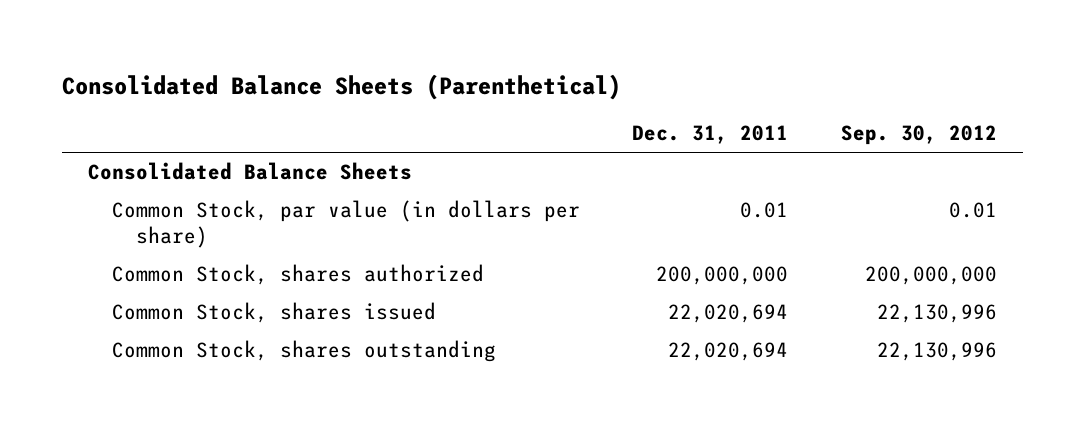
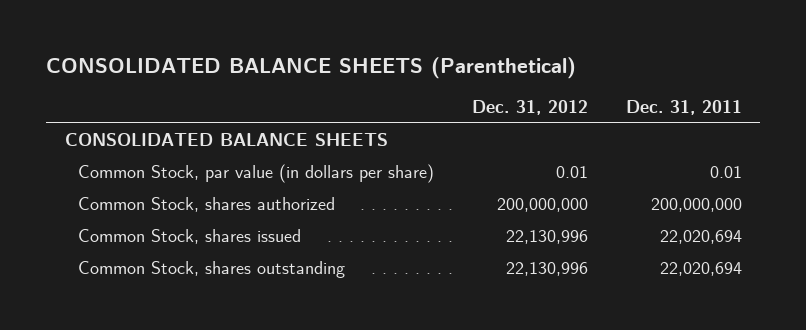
- Consolidated Balance Sheets (Parenthetical)
+ CONSOLIDATED BALANCE SHEETS (Parenthetical)
- | Dec. 31, 2011 | Sep. 30, 2012
+ | Dec. 31, 2012 | Dec. 31, 2011
- Consolidated Balance Sheets
+ CONSOLIDATED BALANCE SHEETS

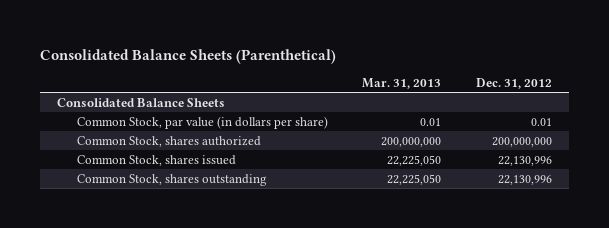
- CONSOLIDATED BALANCE SHEETS (Parenthetical)
+ Consolidated Balance Sheets (Parenthetical)
- | Dec. 31, 2012 | Dec. 31, 2011
+ | Mar. 31, 2013 | Dec. 31, 2012
- CONSOLIDATED BALANCE SHEETS
+ Consolidated Balance Sheets

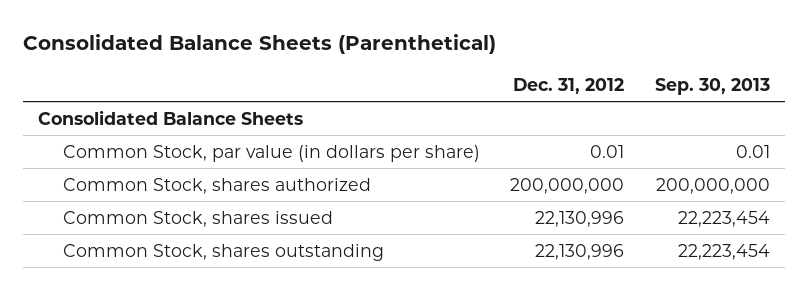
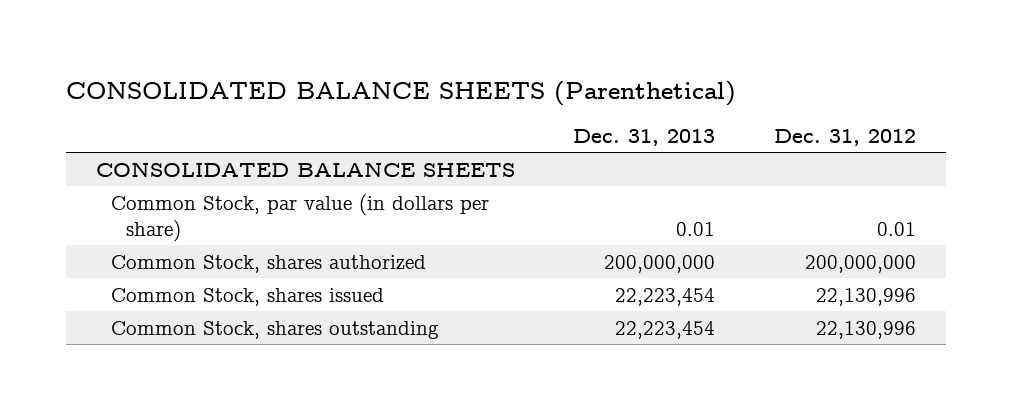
- Consolidated Balance Sheets (Parenthetical)
+ CONSOLIDATED BALANCE SHEETS (Parenthetical)
- | Dec. 31, 2012 | Sep. 30, 2013
+ | Dec. 31, 2013 | Dec. 31, 2012
- Consolidated Balance Sheets
+ CONSOLIDATED BALANCE SHEETS

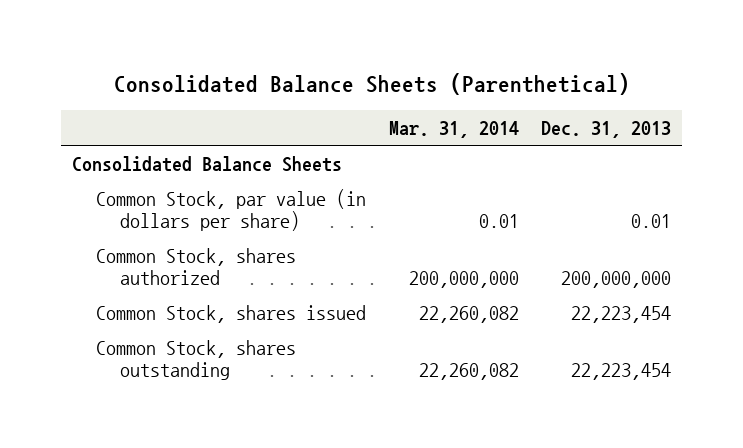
- CONSOLIDATED BALANCE SHEETS (Parenthetical)
+ Consolidated Balance Sheets (Parenthetical)
- | Dec. 31, 2013 | Dec. 31, 2012
+ | Mar. 31, 2014 | Dec. 31, 2013
- CONSOLIDATED BALANCE SHEETS
+ Consolidated Balance Sheets

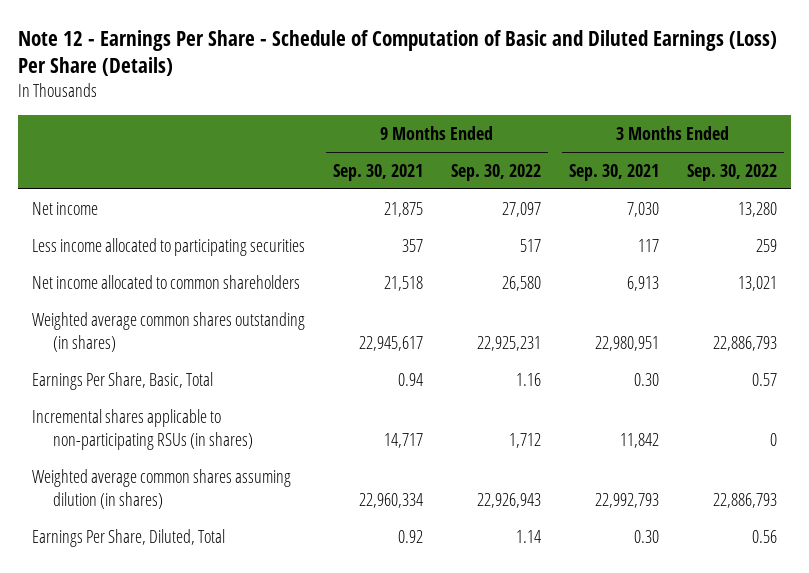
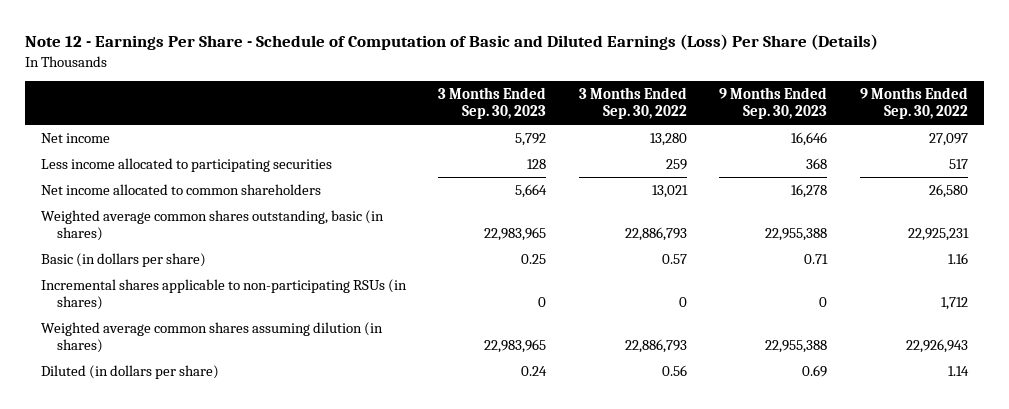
- | 9 Months Ended Sep. 30, 2021 | 9 Months Ended Sep. 30, 2022 | 3 Months Ended Sep. 30, 2021 | 3 Months Ended Sep. 30, 2022
+ | 3 Months Ended Sep. 30, 2023 | 3 Months Ended Sep. 30, 2022 | 9 Months Ended Sep. 30, 2023 | 9 Months Ended Sep. 30, 2022
- Weighted average common shares outstanding (in shares) | 22,945,617 | 22,925,231 | 22,980,951 | 22,886,793
- Earnings Per Share, Basic, Total | 0.94 | 1.16 | 0.30 | 0.57
+ Weighted average common shares outstanding, basic (in shares) | 22,983,965 | 22,886,793 | 22,955,388 | 22,925,231
+ Basic (in dollars per share) | 0.25 | 0.57 | 0.71 | 1.16
- Earnings Per Share, Diluted, Total | 0.92 | 1.14 | 0.30 | 0.56
+ Diluted (in dollars per share) | 0.24 | 0.56 | 0.69 | 1.14

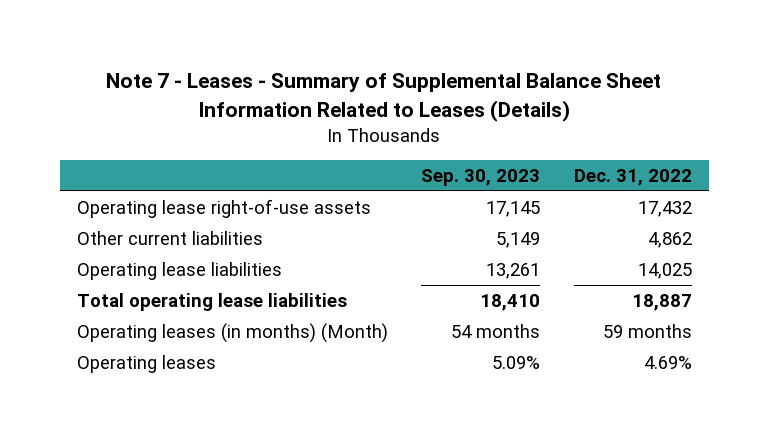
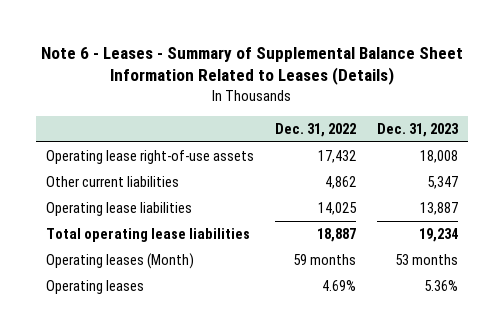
- Note 7 - Leases - Summary of Supplemental Balance Sheet Information Related to Leases (Details)
+ Note 6 - Leases - Summary of Supplemental Balance Sheet Information Related to Leases (Details)
- | Sep. 30, 2023 | Dec. 31, 2022
+ | Dec. 31, 2022 | Dec. 31, 2023
- Operating leases (in months) (Month) | 54 months | 59 months
+ Operating leases (Month) | 59 months | 53 months

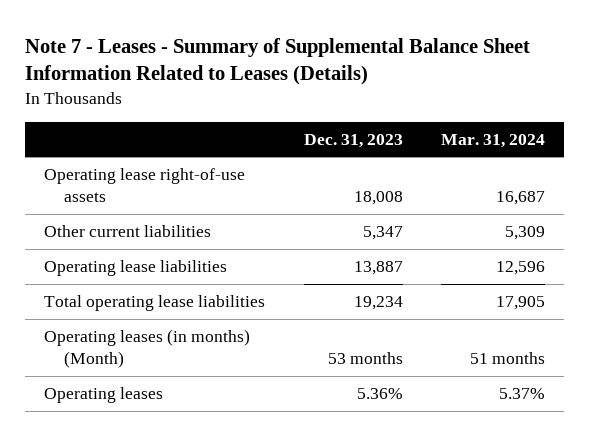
- Note 6 - Leases - Summary of Supplemental Balance Sheet Information Related to Leases (Details)
+ Note 7 - Leases - Summary of Supplemental Balance Sheet Information Related to Leases (Details)
- | Dec. 31, 2022 | Dec. 31, 2023
+ | Dec. 31, 2023 | Mar. 31, 2024
- Operating leases (Month) | 59 months | 53 months
+ Operating leases (in months) (Month) | 53 months | 51 months

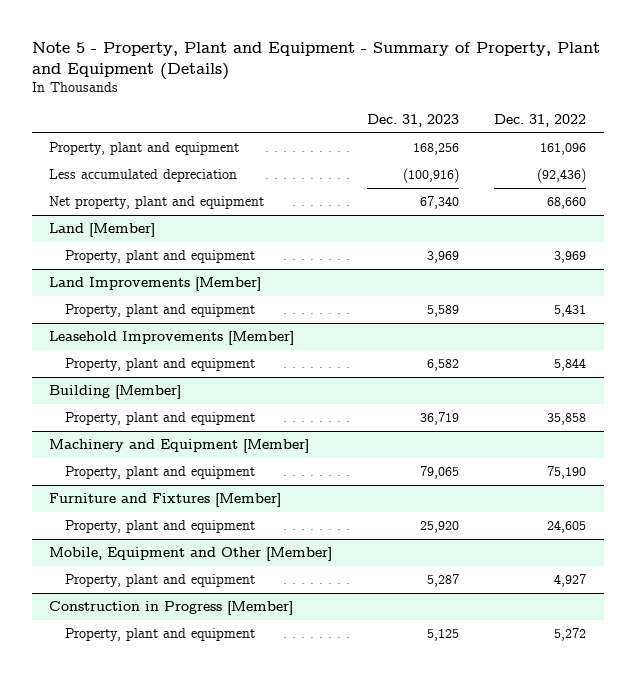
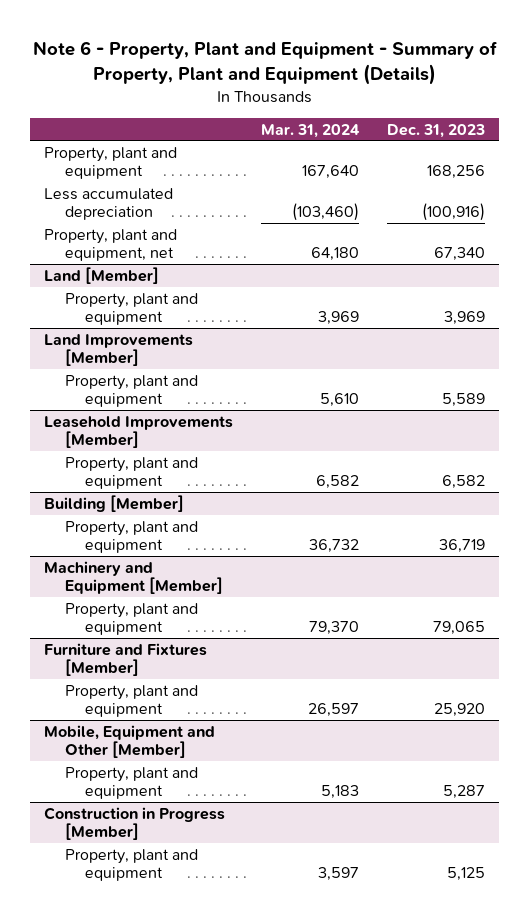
- Note 5 - Property, Plant and Equipment - Summary of Property, Plant and Equipment (Details)
+ Note 6 - Property, Plant and Equipment - Summary of Property, Plant and Equipment (Details)
- | Dec. 31, 2023 | Dec. 31, 2022
+ | Mar. 31, 2024 | Dec. 31, 2023
- Net property, plant and equipment | 67,340 | 68,660
+ Property, plant and equipment, net | 64,180 | 67,340

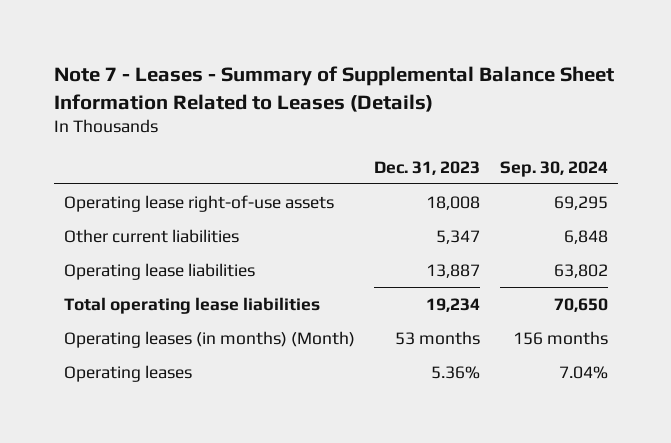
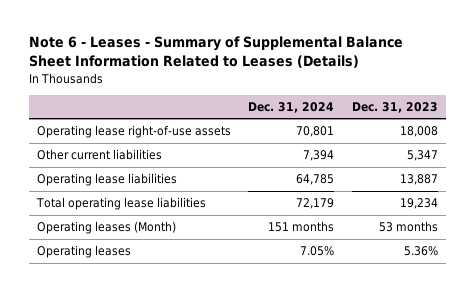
- Note 7 - Leases - Summary of Supplemental Balance Sheet Information Related to Leases (Details)
+ Note 6 - Leases - Summary of Supplemental Balance Sheet Information Related to Leases (Details)
- | Dec. 31, 2023 | Sep. 30, 2024
+ | Dec. 31, 2024 | Dec. 31, 2023
- Operating leases (in months) (Month) | 53 months | 156 months
+ Operating leases (Month) | 151 months | 53 months

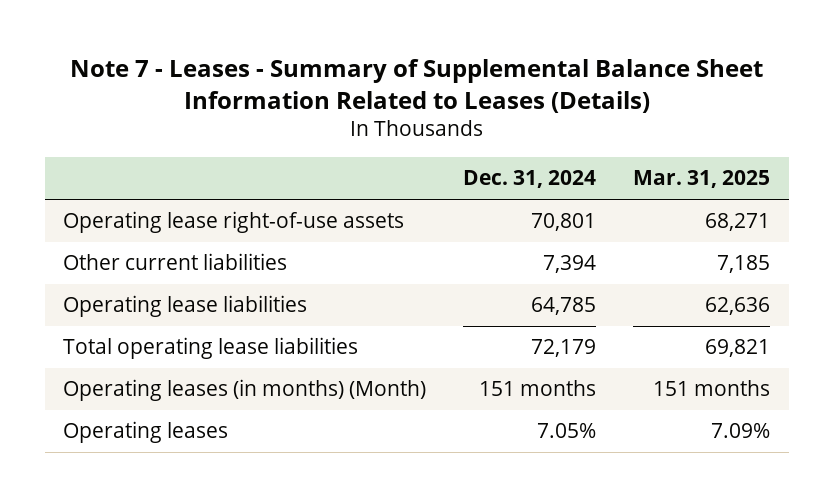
- Note 6 - Leases - Summary of Supplemental Balance Sheet Information Related to Leases (Details)
+ Note 7 - Leases - Summary of Supplemental Balance Sheet Information Related to Leases (Details)
- | Dec. 31, 2024 | Dec. 31, 2023
+ | Dec. 31, 2024 | Mar. 31, 2025
- Operating leases (Month) | 151 months | 53 months
+ Operating leases (in months) (Month) | 151 months | 151 months

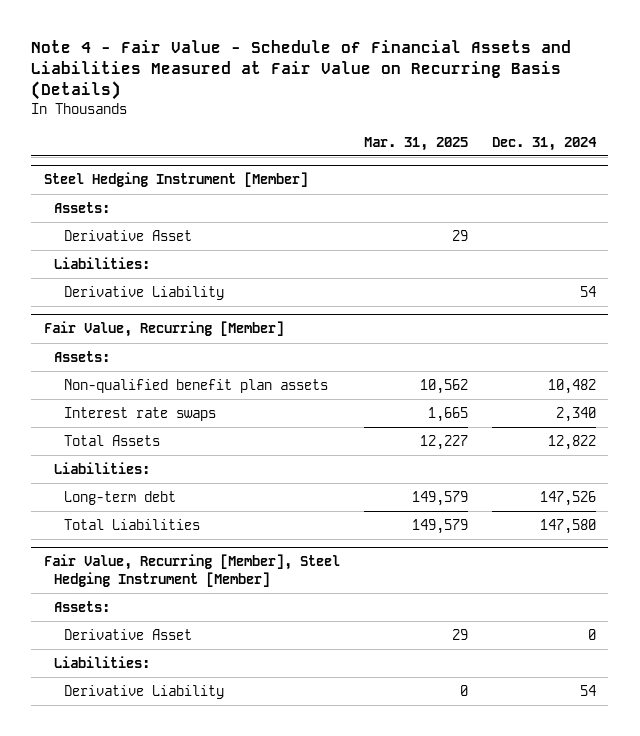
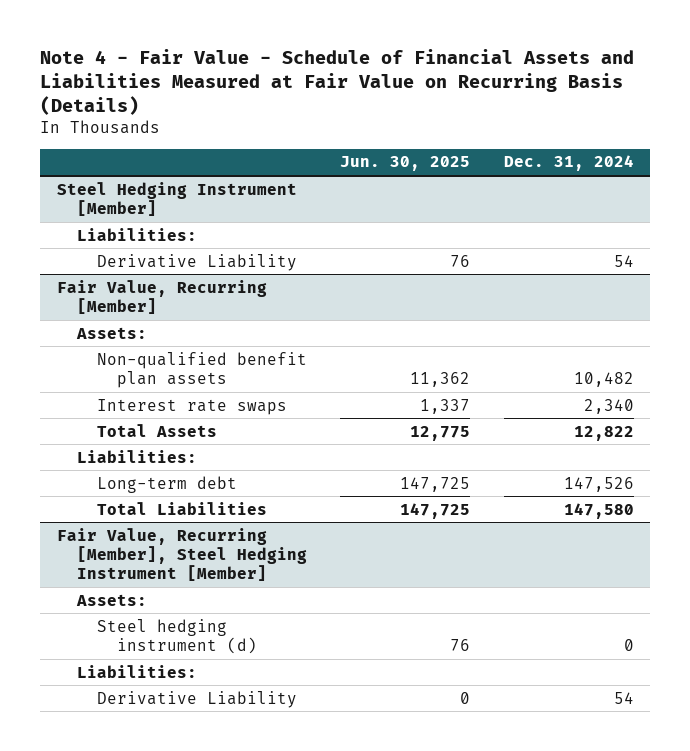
- | Mar. 31, 2025 | Dec. 31, 2024
+ | Jun. 30, 2025 | Dec. 31, 2024
@ Steel Hedging Instrument [Member]
- Assets:
- Derivative Asset | 29 |
@ Fair Value, Recurring [Member], Steel Hedging Instrument [Member]
- Derivative Asset | 29 | 0
+ Steel hedging instrument (d) | 76 | 0

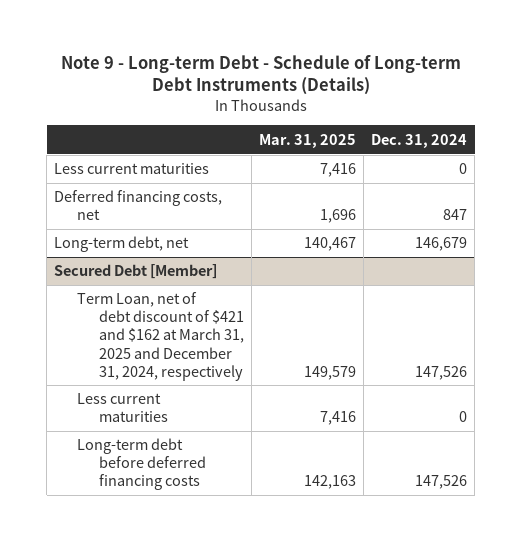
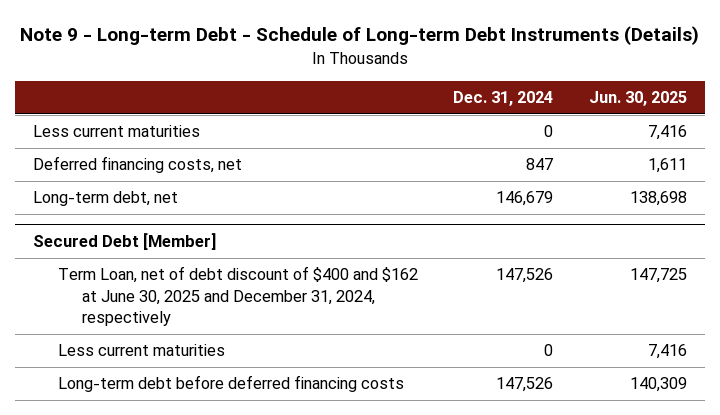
- | Mar. 31, 2025 | Dec. 31, 2024
+ | Dec. 31, 2024 | Jun. 30, 2025
@ Secured Debt [Member]
- Term Loan, net of debt discount of $421 and $162 at March 31, 2025 and December 31, 2024, respectively | 149,579 | 147,526
+ Term Loan, net of debt discount of $400 and $162 at June 30, 2025 and December 31, 2024, respectively | 147,526 | 147,725

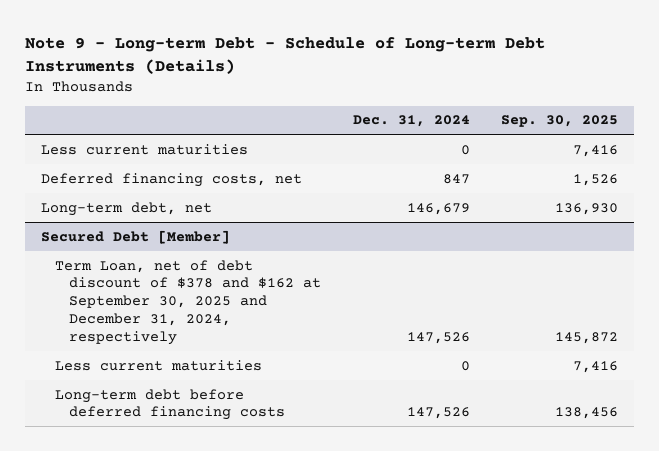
- | Dec. 31, 2024 | Jun. 30, 2025
+ | Dec. 31, 2024 | Sep. 30, 2025
@ Secured Debt [Member]
- Term Loan, net of debt discount of $400 and $162 at June 30, 2025 and December 31, 2024, respectively | 147,526 | 147,725
+ Term Loan, net of debt discount of $378 and $162 at September 30, 2025 and December 31, 2024, respectively | 147,526 | 145,872

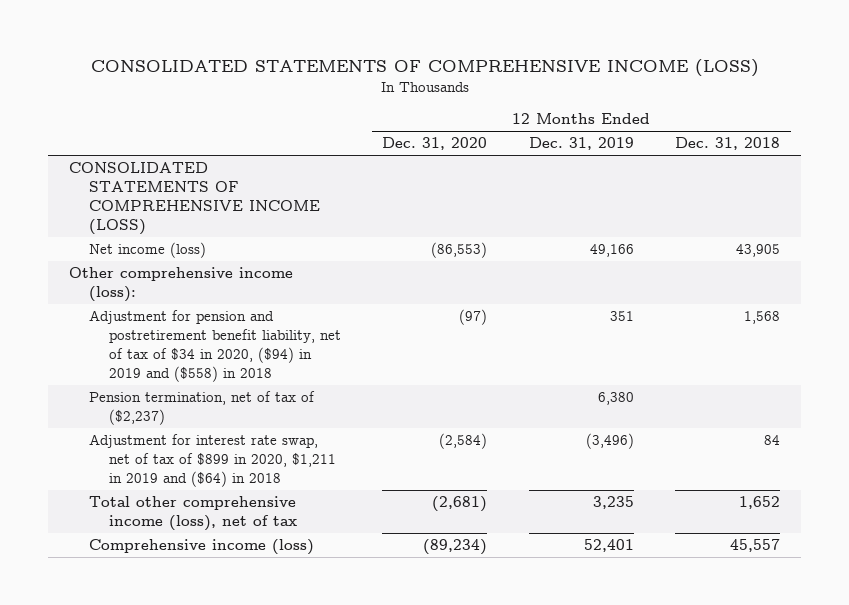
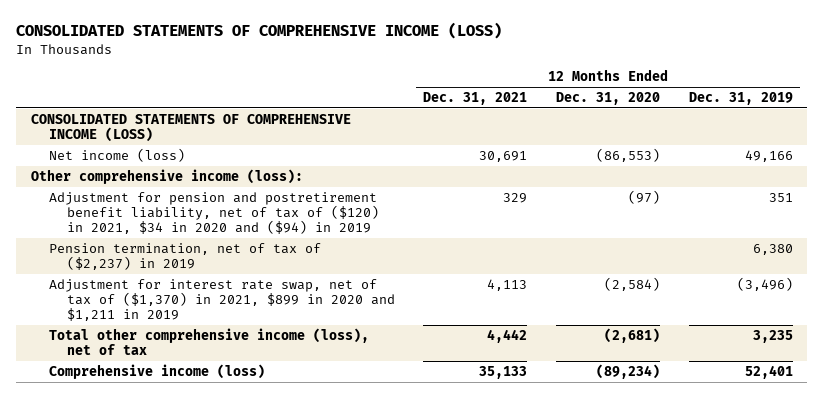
- | 12 Months Ended Dec. 31, 2020 | 12 Months Ended Dec. 31, 2019 | 12 Months Ended Dec. 31, 2018
+ | 12 Months Ended Dec. 31, 2021 | 12 Months Ended Dec. 31, 2020 | 12 Months Ended Dec. 31, 2019
- Adjustment for pension and postretirement benefit liability, net of tax of $34 in 2020, ($94) in 2019 and ($558) in 2018 | (97) | 351 | 1,568
- Pension termination, net of tax of ($2,237) | | 6,380 |
- Adjustment for interest rate swap, net of tax of $899 in 2020, $1,211 in 2019 and ($64) in 2018 | (2,584) | (3,496) | 84
+ Adjustment for pension and postretirement benefit liability, net of tax of ($120) in 2021, $34 in 2020 and ($94) in 2019 | 329 | (97) | 351
+ Pension termination, net of tax of ($2,237) in 2019 | | | 6,380
+ Adjustment for interest rate swap, net of tax of ($1,370) in 2021, $899 in 2020 and $1,211 in 2019 | 4,113 | (2,584) | (3,496)

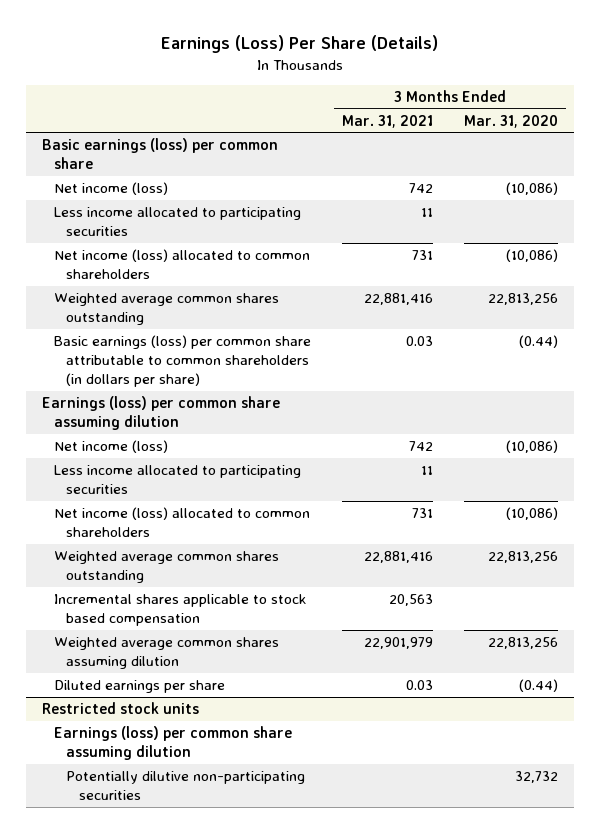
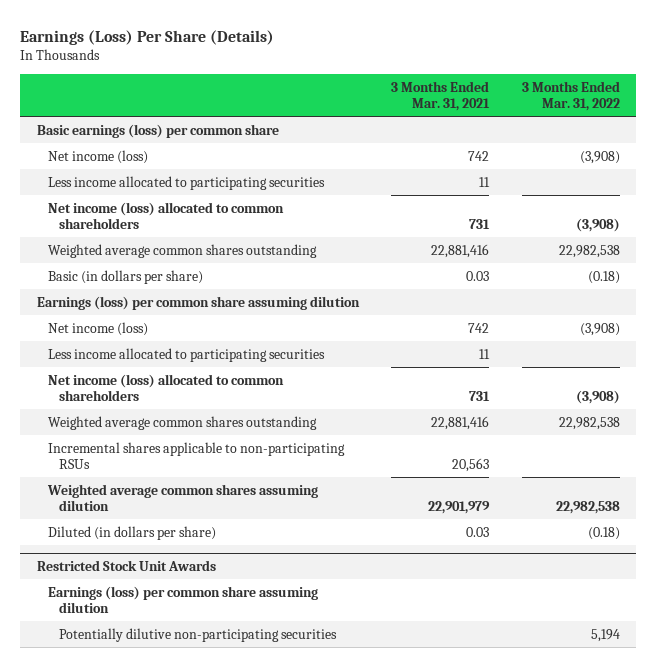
- | 3 Months Ended Mar. 31, 2021 | 3 Months Ended Mar. 31, 2020
+ | 3 Months Ended Mar. 31, 2021 | 3 Months Ended Mar. 31, 2022
- Basic earnings (loss) per common share attributable to common shareholders (in dollars per share) | 0.03 | (0.44)
+ Basic (in dollars per share) | 0.03 | (0.18)
- Incremental shares applicable to stock based compensation | 20,563 |
+ Incremental shares applicable to non-participating RSUs | 20,563 |
- Diluted earnings per share | 0.03 | (0.44)
- Restricted stock units
+ Diluted (in dollars per share) | 0.03 | (0.18)
+ Restricted Stock Unit Awards

